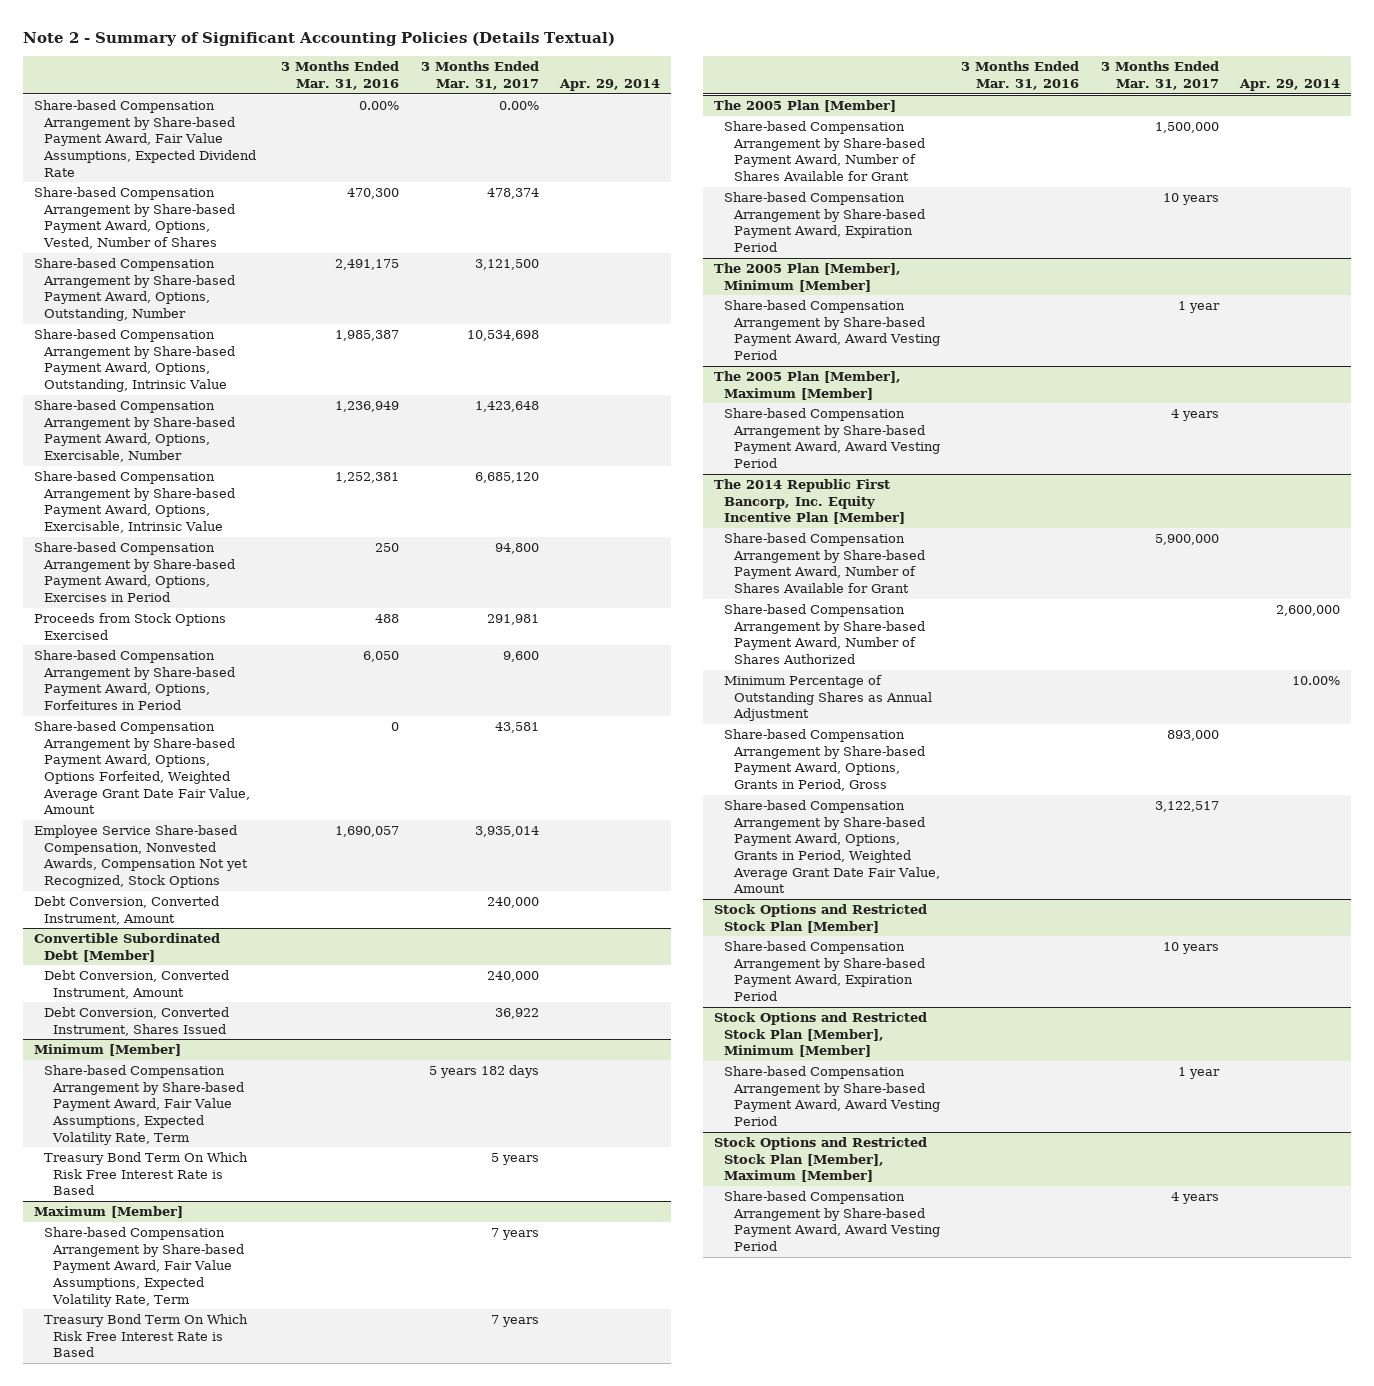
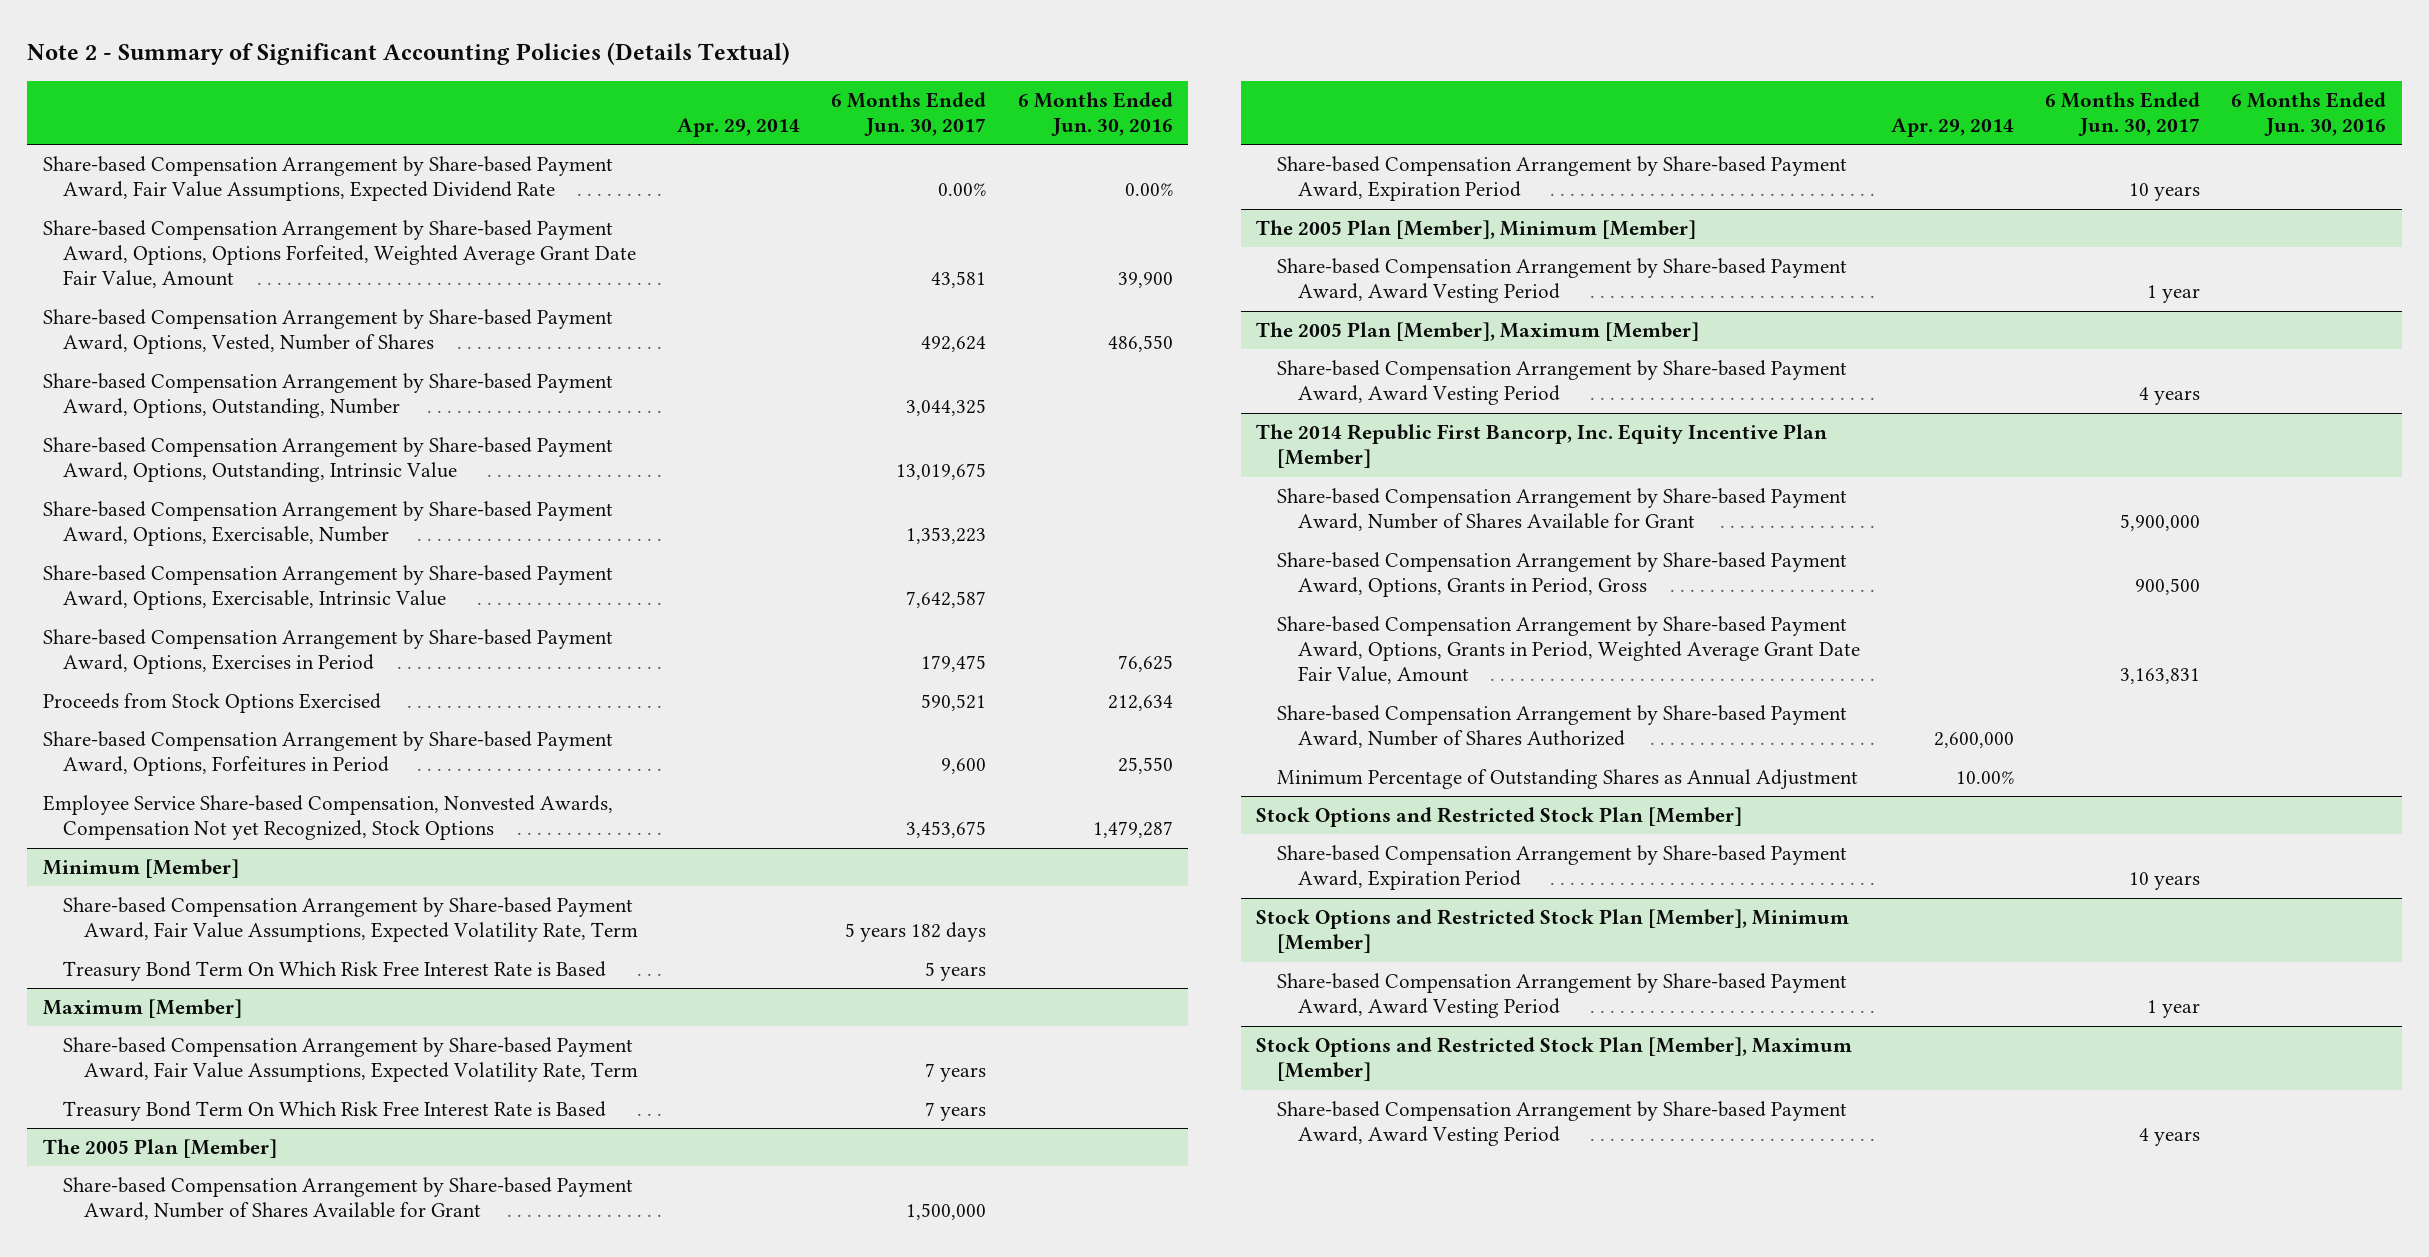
- | 3 Months Ended Mar. 31, 2016 | 3 Months Ended Mar. 31, 2017 | Apr. 29, 2014
+ | Apr. 29, 2014 | 6 Months Ended Jun. 30, 2017 | 6 Months Ended Jun. 30, 2016
moved up: Share-based Compensation Arrangement by Share-based Payment Award, Options, Options Forfeited, Weighted Average Grant Date Fair Value, Amount | | 43,581 | 39,900
- Debt Conversion, Converted Instrument, Amount | | 240,000 |
- Convertible Subordinated Debt [Member]
- Debt Conversion, Converted Instrument, Amount | | 240,000 |
- Debt Conversion, Converted Instrument, Shares Issued | | 36,922 |
@ The 2014 Republic First Bancorp, Inc. Equity Incentive Plan [Member]
moved down: Share-based Compensation Arrangement by Share-based Payment Award, Number of Shares Authorized | 2,600,000 | |
moved down: Minimum Percentage of Outstanding Shares as Annual Adjustment | 10.00% | |

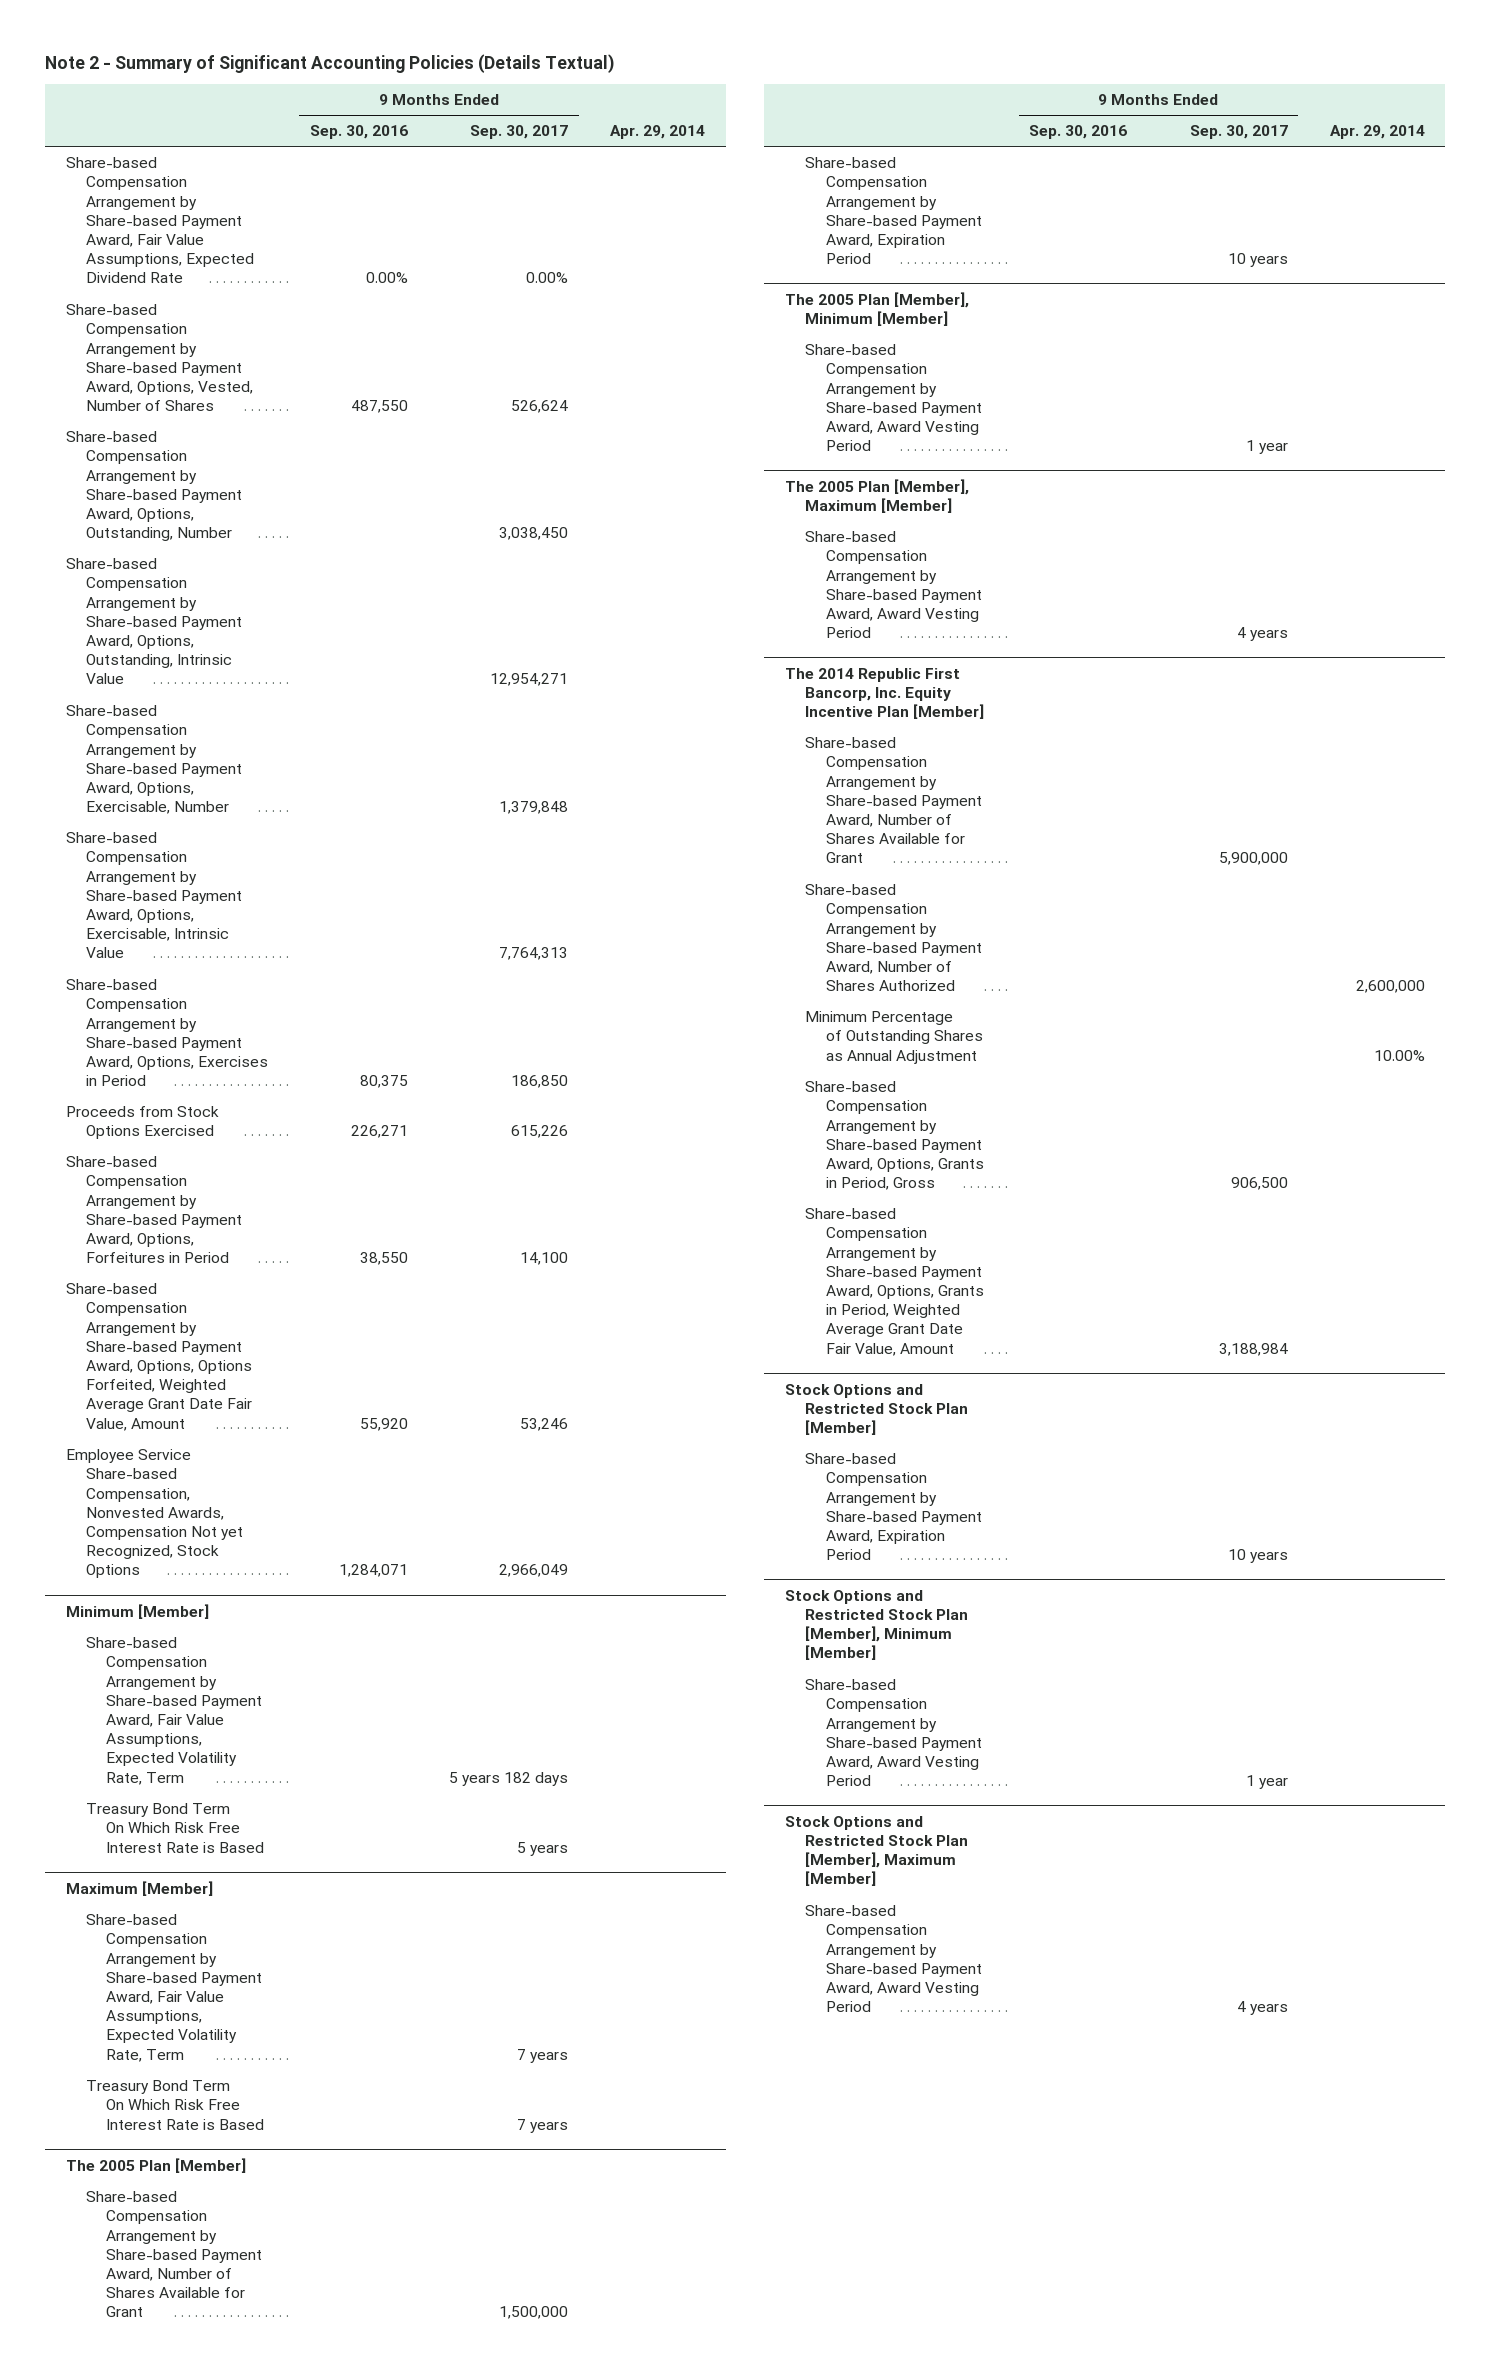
- | Apr. 29, 2014 | 6 Months Ended Jun. 30, 2017 | 6 Months Ended Jun. 30, 2016
+ | 9 Months Ended Sep. 30, 2016 | 9 Months Ended Sep. 30, 2017 | Apr. 29, 2014
moved down: Share-based Compensation Arrangement by Share-based Payment Award, Options, Options Forfeited, Weighted Average Grant Date Fair Value, Amount | 55,920 | 53,246 |
@ The 2014 Republic First Bancorp, Inc. Equity Incentive Plan [Member]
moved down: Share-based Compensation Arrangement by Share-based Payment Award, Options, Grants in Period, Gross | | 906,500 |
moved down: Share-based Compensation Arrangement by Share-based Payment Award, Options, Grants in Period, Weighted Average Grant Date Fair Value, Amount | | 3,188,984 |

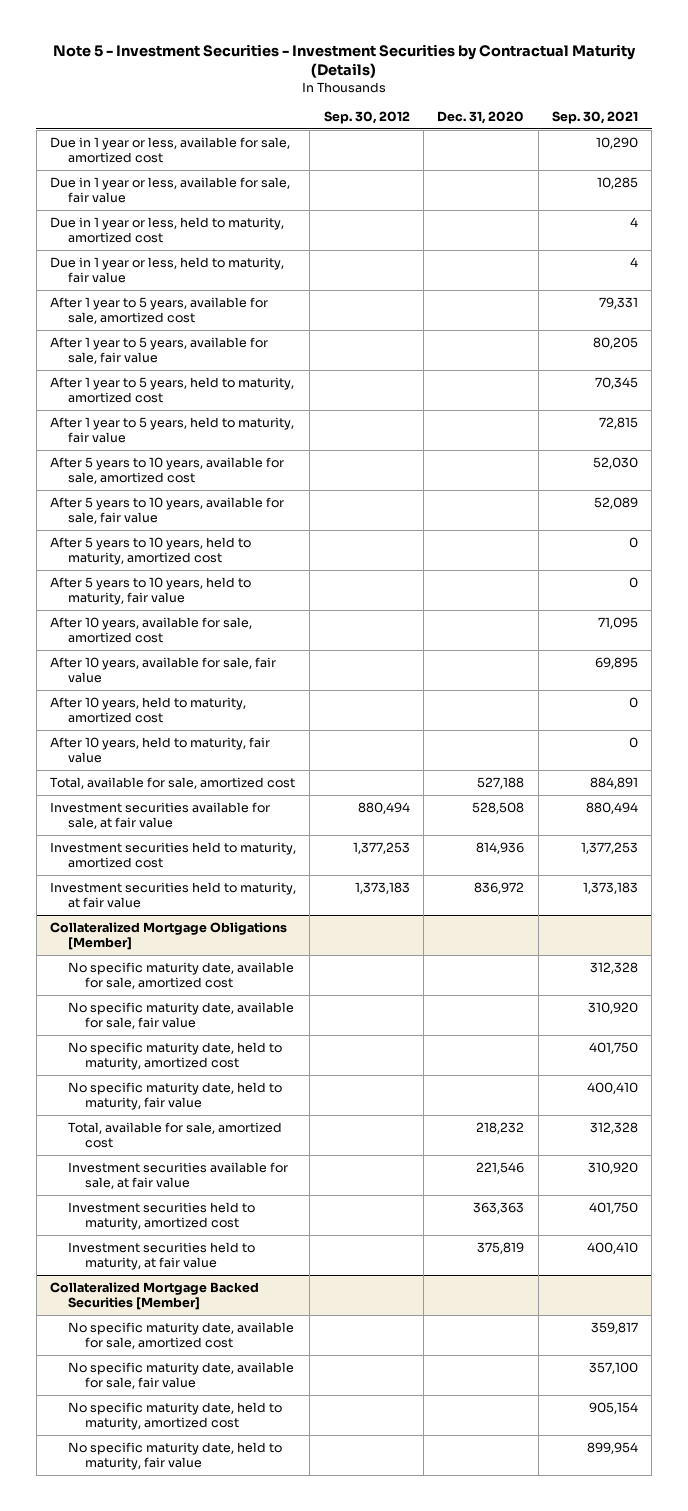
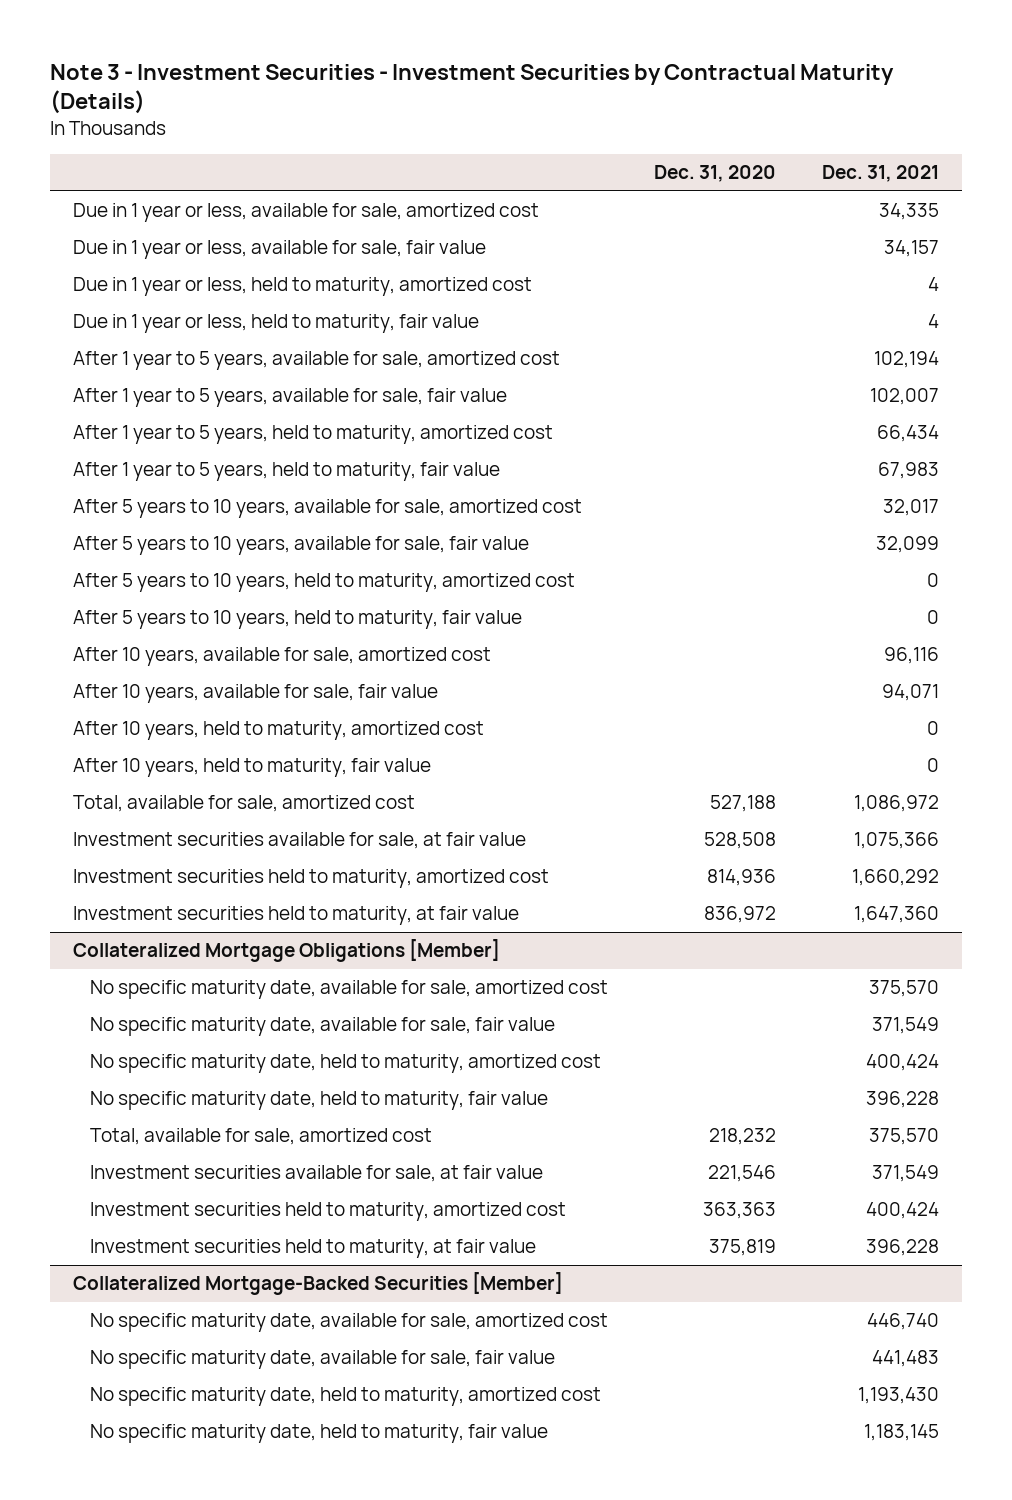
- Note 5 - Investment Securities - Investment Securities by Contractual Maturity (Details)
+ Note 3 - Investment Securities - Investment Securities by Contractual Maturity (Details)
- | Sep. 30, 2012 | Dec. 31, 2020 | Sep. 30, 2021
+ | Dec. 31, 2020 | Dec. 31, 2021
- Collateralized Mortgage Backed Securities [Member]
+ Collateralized Mortgage-Backed Securities [Member]

